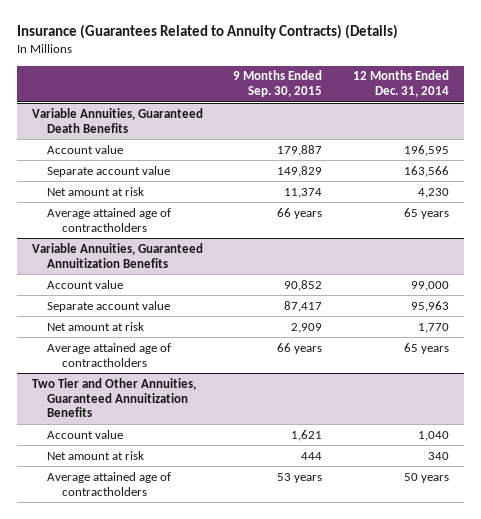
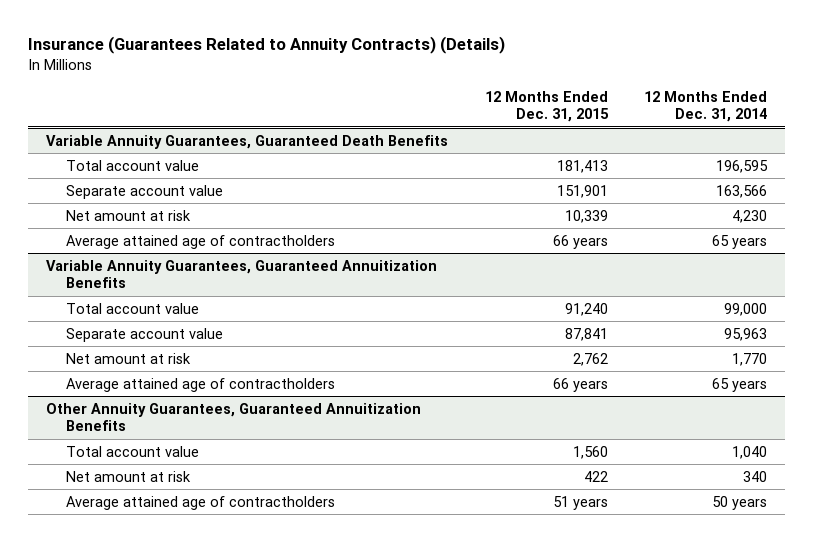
- | 9 Months Ended Sep. 30, 2015 | 12 Months Ended Dec. 31, 2014
+ | 12 Months Ended Dec. 31, 2015 | 12 Months Ended Dec. 31, 2014
- Variable Annuities, Guaranteed Death Benefits
- Account value | 179,887 | 196,595
+ Variable Annuity Guarantees, Guaranteed Death Benefits
+ Total account value | 181,413 | 196,595
- Variable Annuities, Guaranteed Annuitization Benefits
- Account value | 90,852 | 99,000
+ Variable Annuity Guarantees, Guaranteed Annuitization Benefits
+ Total account value | 91,240 | 99,000
- Two Tier and Other Annuities, Guaranteed Annuitization Benefits
- Account value | 1,621 | 1,040
+ Other Annuity Guarantees, Guaranteed Annuitization Benefits
+ Total account value | 1,560 | 1,040

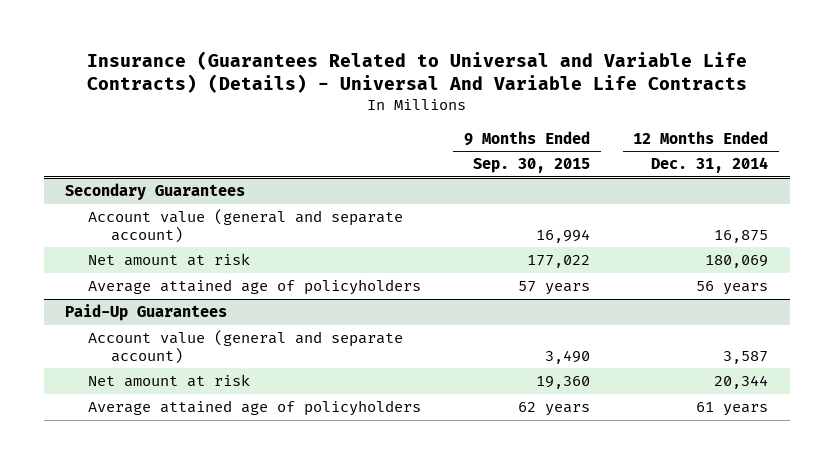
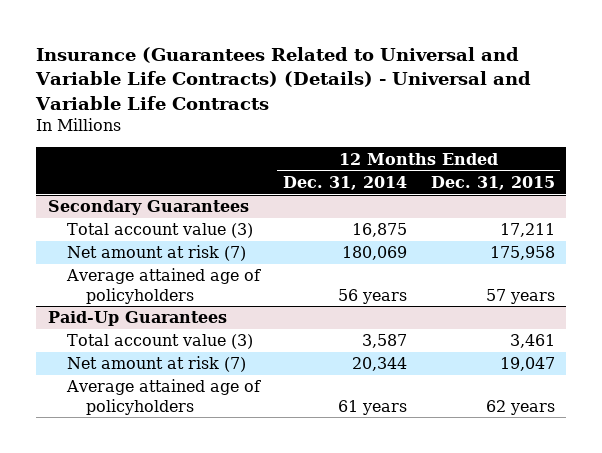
- Insurance (Guarantees Related to Universal and Variable Life Contracts) (Details) - Universal And Variable Life Contracts
+ Insurance (Guarantees Related to Universal and Variable Life Contracts) (Details) - Universal and Variable Life Contracts
- | 9 Months Ended Sep. 30, 2015 | 12 Months Ended Dec. 31, 2014
+ | 12 Months Ended Dec. 31, 2014 | 12 Months Ended Dec. 31, 2015
@ Secondary Guarantees
- Account value (general and separate account) | 16,994 | 16,875
- Net amount at risk | 177,022 | 180,069
+ Total account value (3) | 16,875 | 17,211
+ Net amount at risk (7) | 180,069 | 175,958
@ Paid-Up Guarantees
- Account value (general and separate account) | 3,490 | 3,587
- Net amount at risk | 19,360 | 20,344
+ Total account value (3) | 3,587 | 3,461
+ Net amount at risk (7) | 20,344 | 19,047

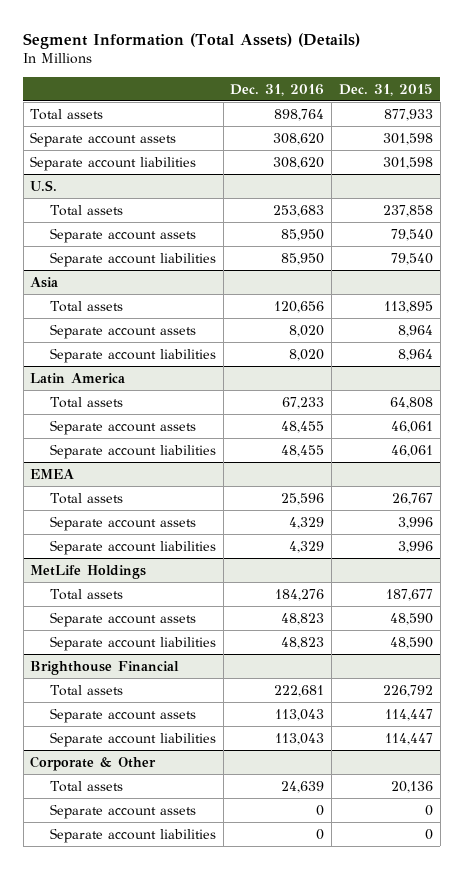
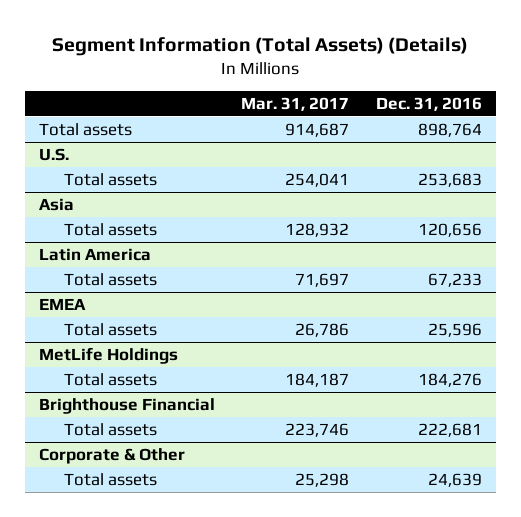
- | Dec. 31, 2016 | Dec. 31, 2015
+ | Mar. 31, 2017 | Dec. 31, 2016
- Separate account assets | 308,620 | 301,598
- Separate account liabilities | 308,620 | 301,598
@ U.S.
- Separate account assets | 85,950 | 79,540
- Separate account liabilities | 85,950 | 79,540
@ Asia
- Separate account assets | 8,020 | 8,964
- Separate account liabilities | 8,020 | 8,964
@ Latin America
- Separate account assets | 48,455 | 46,061
- Separate account liabilities | 48,455 | 46,061
@ EMEA
- Separate account assets | 4,329 | 3,996
- Separate account liabilities | 4,329 | 3,996
@ MetLife Holdings
- Separate account assets | 48,823 | 48,590
- Separate account liabilities | 48,823 | 48,590
@ Brighthouse Financial
- Separate account assets | 113,043 | 114,447
- Separate account liabilities | 113,043 | 114,447
@ Corporate & Other
- Separate account assets | 0 | 0
- Separate account liabilities | 0 | 0

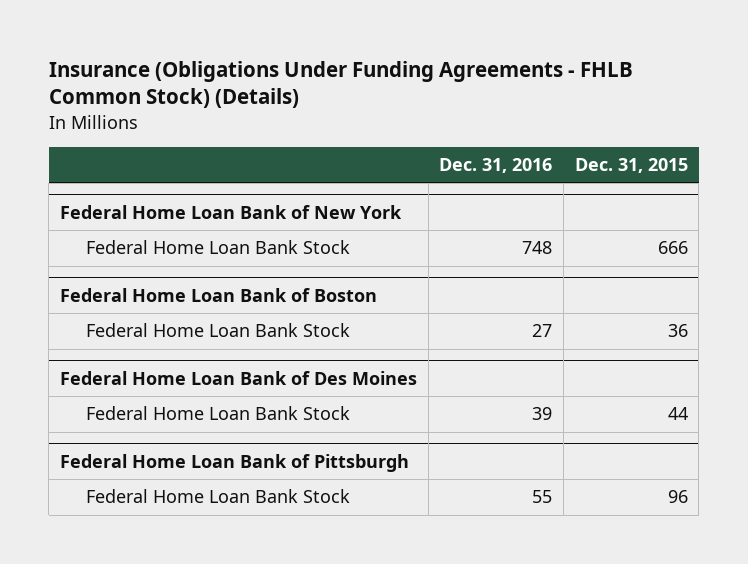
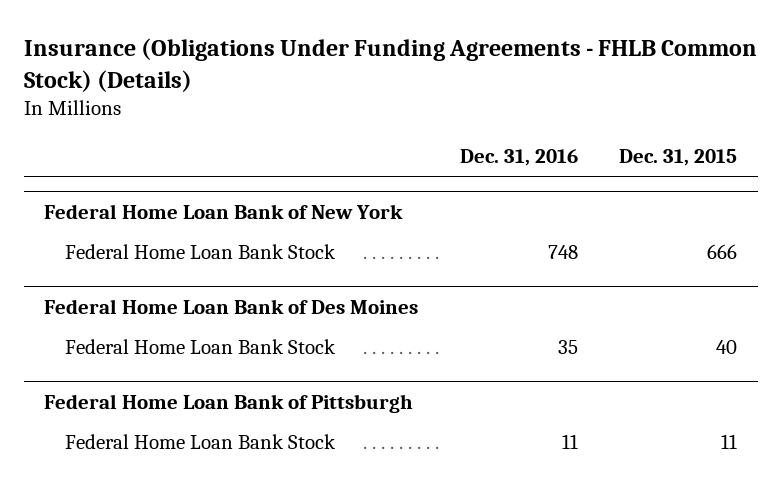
- Federal Home Loan Bank of Boston
- Federal Home Loan Bank Stock | 27 | 36
@ Federal Home Loan Bank of Des Moines
- Federal Home Loan Bank Stock | 39 | 44
+ Federal Home Loan Bank Stock | 35 | 40
@ Federal Home Loan Bank of Pittsburgh
- Federal Home Loan Bank Stock | 55 | 96
+ Federal Home Loan Bank Stock | 11 | 11

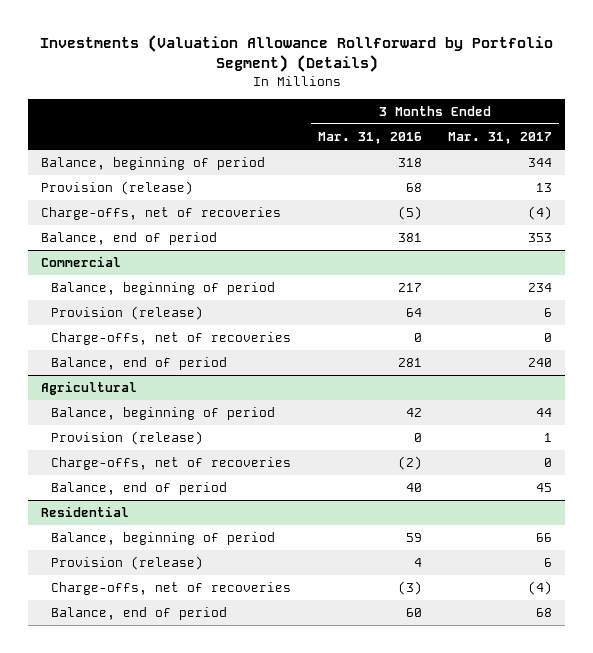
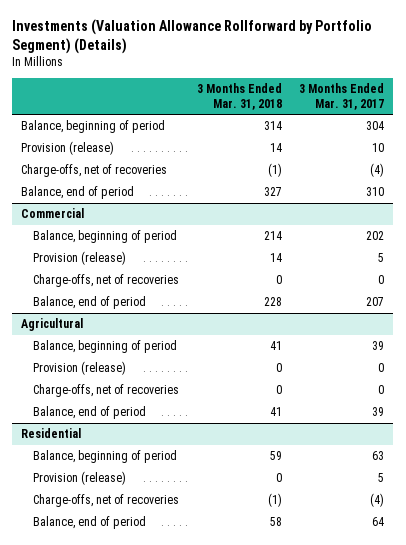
- | 3 Months Ended Mar. 31, 2016 | 3 Months Ended Mar. 31, 2017
+ | 3 Months Ended Mar. 31, 2018 | 3 Months Ended Mar. 31, 2017
- Balance, beginning of period | 318 | 344
- Provision (release) | 68 | 13
+ Balance, beginning of period | 314 | 304
+ Provision (release) | 14 | 10
- Balance, end of period | 381 | 353
+ Balance, end of period | 327 | 310
@ Commercial
- Balance, beginning of period | 217 | 234
- Provision (release) | 64 | 6
+ Balance, beginning of period | 214 | 202
+ Provision (release) | 14 | 5
- Balance, end of period | 281 | 240
+ Balance, end of period | 228 | 207
@ Agricultural
- Balance, beginning of period | 42 | 44
- Provision (release) | 0 | 1
+ Balance, beginning of period | 41 | 39
+ Provision (release) | 0 | 0
- Balance, end of period | 40 | 45
+ Balance, end of period | 41 | 39
@ Residential
- Balance, beginning of period | 59 | 66
- Provision (release) | 4 | 6
+ Balance, beginning of period | 59 | 63
+ Provision (release) | 0 | 5
- Balance, end of period | 60 | 68
+ Balance, end of period | 58 | 64

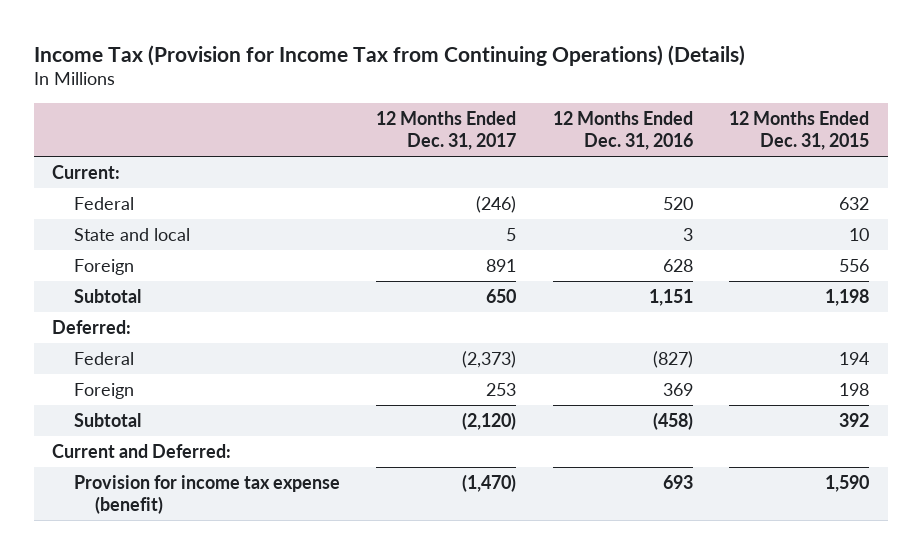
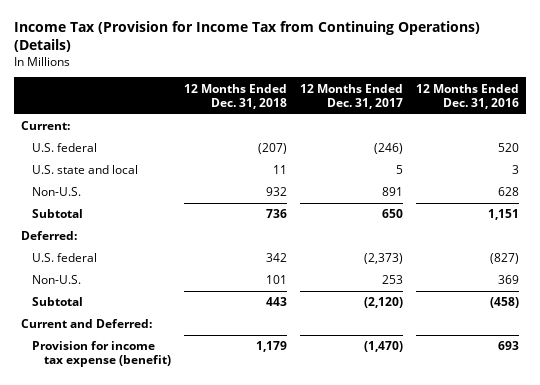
- | 12 Months Ended Dec. 31, 2017 | 12 Months Ended Dec. 31, 2016 | 12 Months Ended Dec. 31, 2015
+ | 12 Months Ended Dec. 31, 2018 | 12 Months Ended Dec. 31, 2017 | 12 Months Ended Dec. 31, 2016
- Federal | (246) | 520 | 632
- State and local | 5 | 3 | 10
- Foreign | 891 | 628 | 556
+ U.S. federal | (207) | (246) | 520
+ U.S. state and local | 11 | 5 | 3
+ Non-U.S. | 932 | 891 | 628
- Federal | (2,373) | (827) | 194
- Foreign | 253 | 369 | 198
+ U.S. federal | 342 | (2,373) | (827)
+ Non-U.S. | 101 | 253 | 369

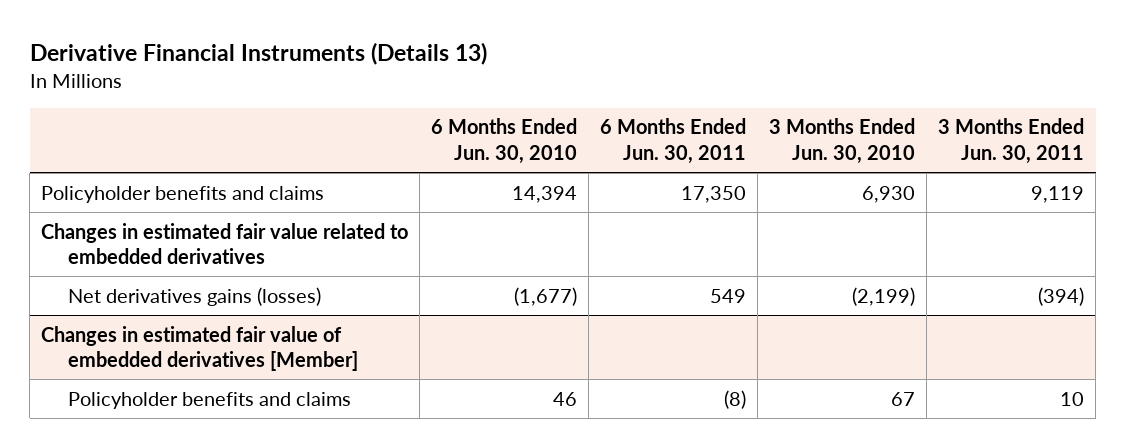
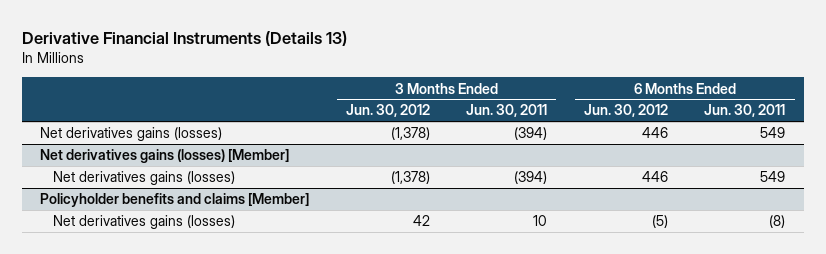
- | 6 Months Ended Jun. 30, 2010 | 6 Months Ended Jun. 30, 2011 | 3 Months Ended Jun. 30, 2010 | 3 Months Ended Jun. 30, 2011
+ | 3 Months Ended Jun. 30, 2012 | 3 Months Ended Jun. 30, 2011 | 6 Months Ended Jun. 30, 2012 | 6 Months Ended Jun. 30, 2011
- Policyholder benefits and claims | 14,394 | 17,350 | 6,930 | 9,119
- Changes in estimated fair value related to embedded derivatives
- Changes in estimated fair value of embedded derivatives [Member]
- Policyholder benefits and claims | 46 | (8) | 67 | 10
+ Net derivatives gains (losses) [Member]
+ Net derivatives gains (losses) | (1,378) | (394) | 446 | 549
+ Policyholder benefits and claims [Member]
+ Net derivatives gains (losses) | 42 | 10 | (5) | (8)

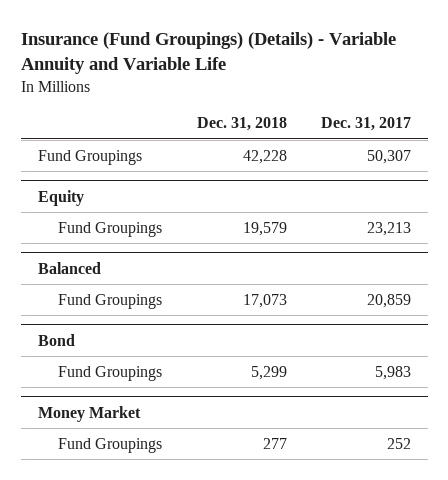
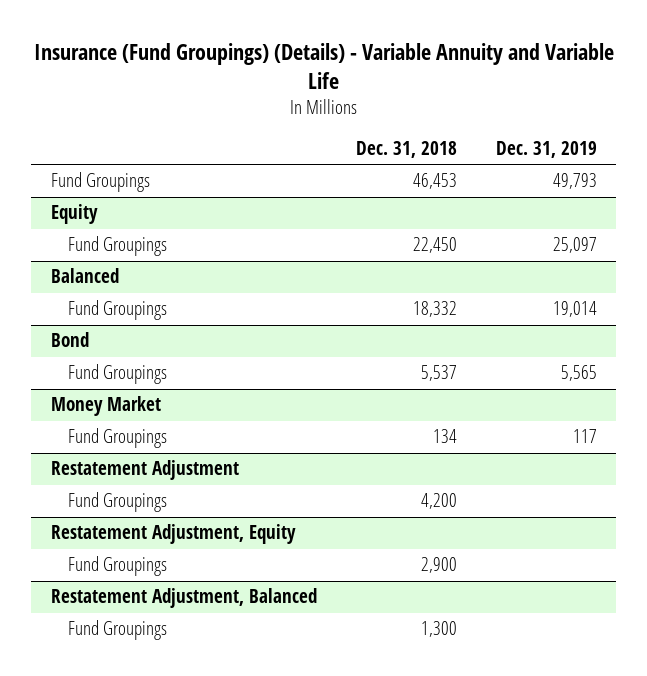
- | Dec. 31, 2018 | Dec. 31, 2017
+ | Dec. 31, 2018 | Dec. 31, 2019
- Fund Groupings | 42,228 | 50,307
+ Fund Groupings | 46,453 | 49,793
@ Equity
- Fund Groupings | 19,579 | 23,213
+ Fund Groupings | 22,450 | 25,097
@ Balanced
- Fund Groupings | 17,073 | 20,859
+ Fund Groupings | 18,332 | 19,014
@ Bond
- Fund Groupings | 5,299 | 5,983
+ Fund Groupings | 5,537 | 5,565
@ Money Market
- Fund Groupings | 277 | 252
+ Fund Groupings | 134 | 117
+ Restatement Adjustment
+ Fund Groupings | 4,200 |
+ Restatement Adjustment, Equity
+ Fund Groupings | 2,900 |
+ Restatement Adjustment, Balanced
+ Fund Groupings | 1,300 |

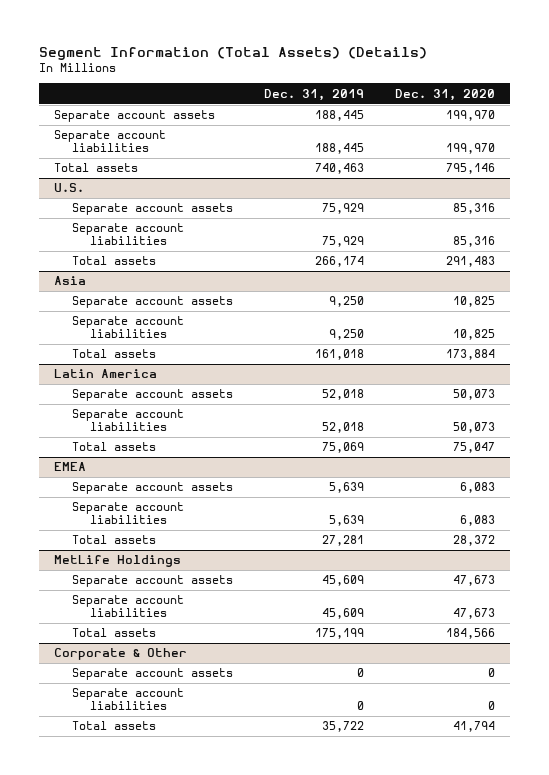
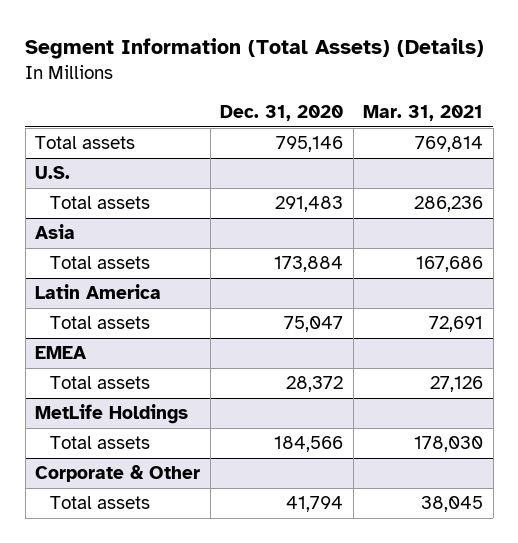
- | Dec. 31, 2019 | Dec. 31, 2020
+ | Dec. 31, 2020 | Mar. 31, 2021
- Separate account assets | 188,445 | 199,970
- Separate account liabilities | 188,445 | 199,970
@ U.S.
- Separate account assets | 75,929 | 85,316
- Separate account liabilities | 75,929 | 85,316
@ Asia
- Separate account assets | 9,250 | 10,825
- Separate account liabilities | 9,250 | 10,825
@ Latin America
- Separate account assets | 52,018 | 50,073
- Separate account liabilities | 52,018 | 50,073
@ EMEA
- Separate account assets | 5,639 | 6,083
- Separate account liabilities | 5,639 | 6,083
@ MetLife Holdings
- Separate account assets | 45,609 | 47,673
- Separate account liabilities | 45,609 | 47,673
@ Corporate & Other
- Separate account assets | 0 | 0
- Separate account liabilities | 0 | 0

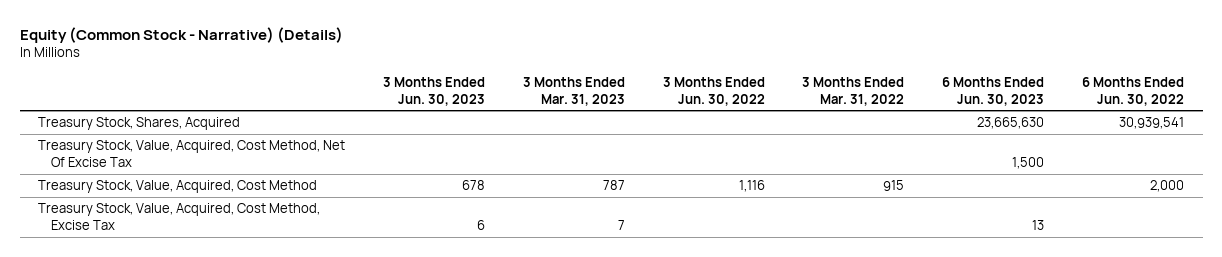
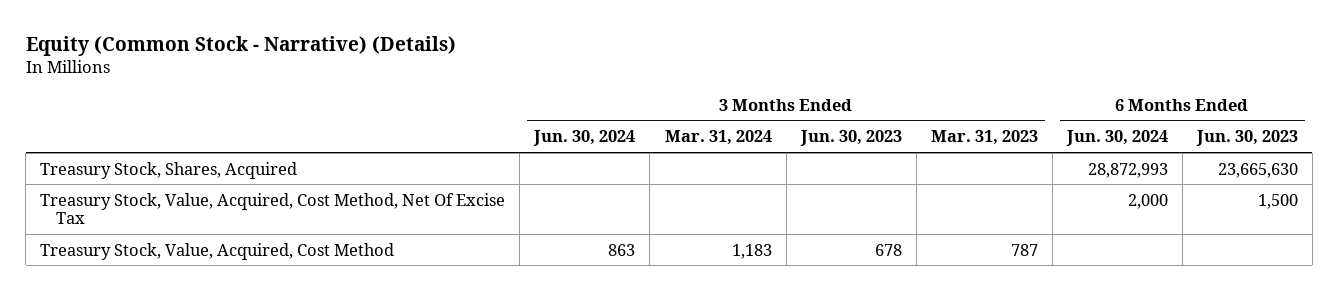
- | 3 Months Ended Jun. 30, 2023 | 3 Months Ended Mar. 31, 2023 | 3 Months Ended Jun. 30, 2022 | 3 Months Ended Mar. 31, 2022 | 6 Months Ended Jun. 30, 2023 | 6 Months Ended Jun. 30, 2022
+ | 3 Months Ended Jun. 30, 2024 | 3 Months Ended Mar. 31, 2024 | 3 Months Ended Jun. 30, 2023 | 3 Months Ended Mar. 31, 2023 | 6 Months Ended Jun. 30, 2024 | 6 Months Ended Jun. 30, 2023
- Treasury Stock, Value, Acquired, Cost Method, Excise Tax | 6 | 7 | | | 13 |

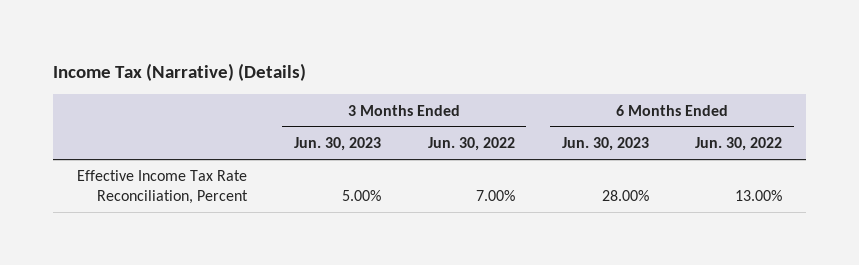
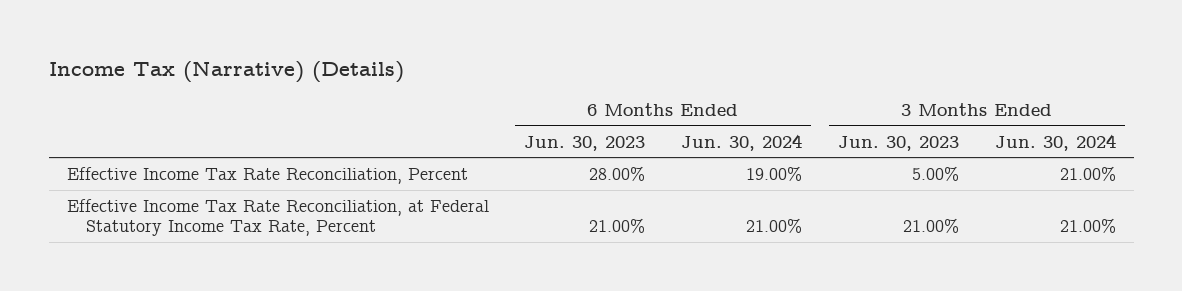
- | 3 Months Ended Jun. 30, 2023 | 3 Months Ended Jun. 30, 2022 | 6 Months Ended Jun. 30, 2023 | 6 Months Ended Jun. 30, 2022
+ | 6 Months Ended Jun. 30, 2023 | 6 Months Ended Jun. 30, 2024 | 3 Months Ended Jun. 30, 2023 | 3 Months Ended Jun. 30, 2024
+ Effective Income Tax Rate Reconciliation, at Federal Statutory Income Tax Rate, Percent | 21.00% | 21.00% | 21.00% | 21.00%

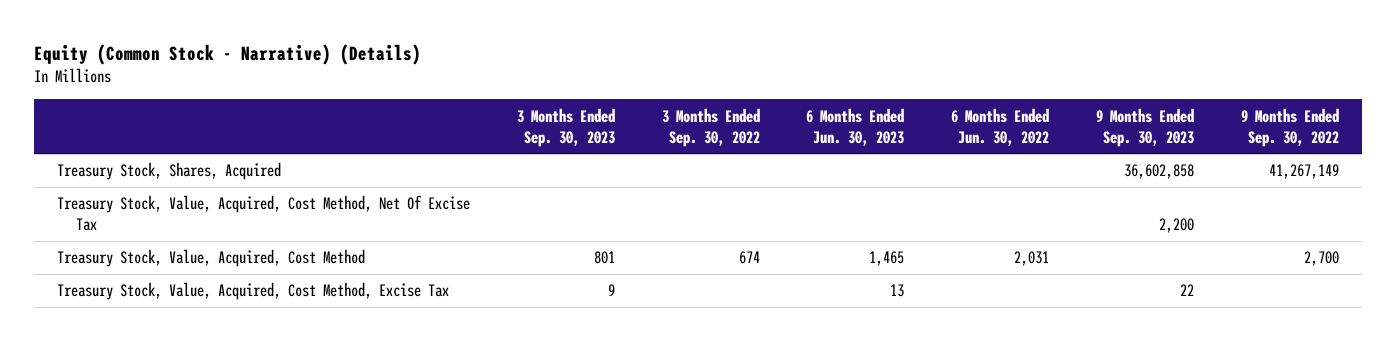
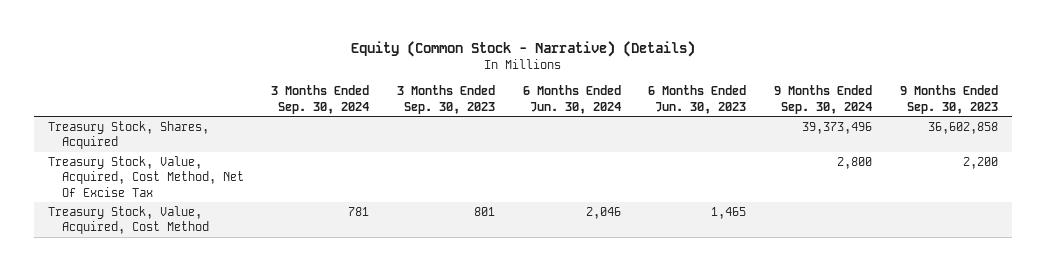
- | 3 Months Ended Sep. 30, 2023 | 3 Months Ended Sep. 30, 2022 | 6 Months Ended Jun. 30, 2023 | 6 Months Ended Jun. 30, 2022 | 9 Months Ended Sep. 30, 2023 | 9 Months Ended Sep. 30, 2022
+ | 3 Months Ended Sep. 30, 2024 | 3 Months Ended Sep. 30, 2023 | 6 Months Ended Jun. 30, 2024 | 6 Months Ended Jun. 30, 2023 | 9 Months Ended Sep. 30, 2024 | 9 Months Ended Sep. 30, 2023
- Treasury Stock, Value, Acquired, Cost Method, Excise Tax | 9 | | 13 | | 22 |

